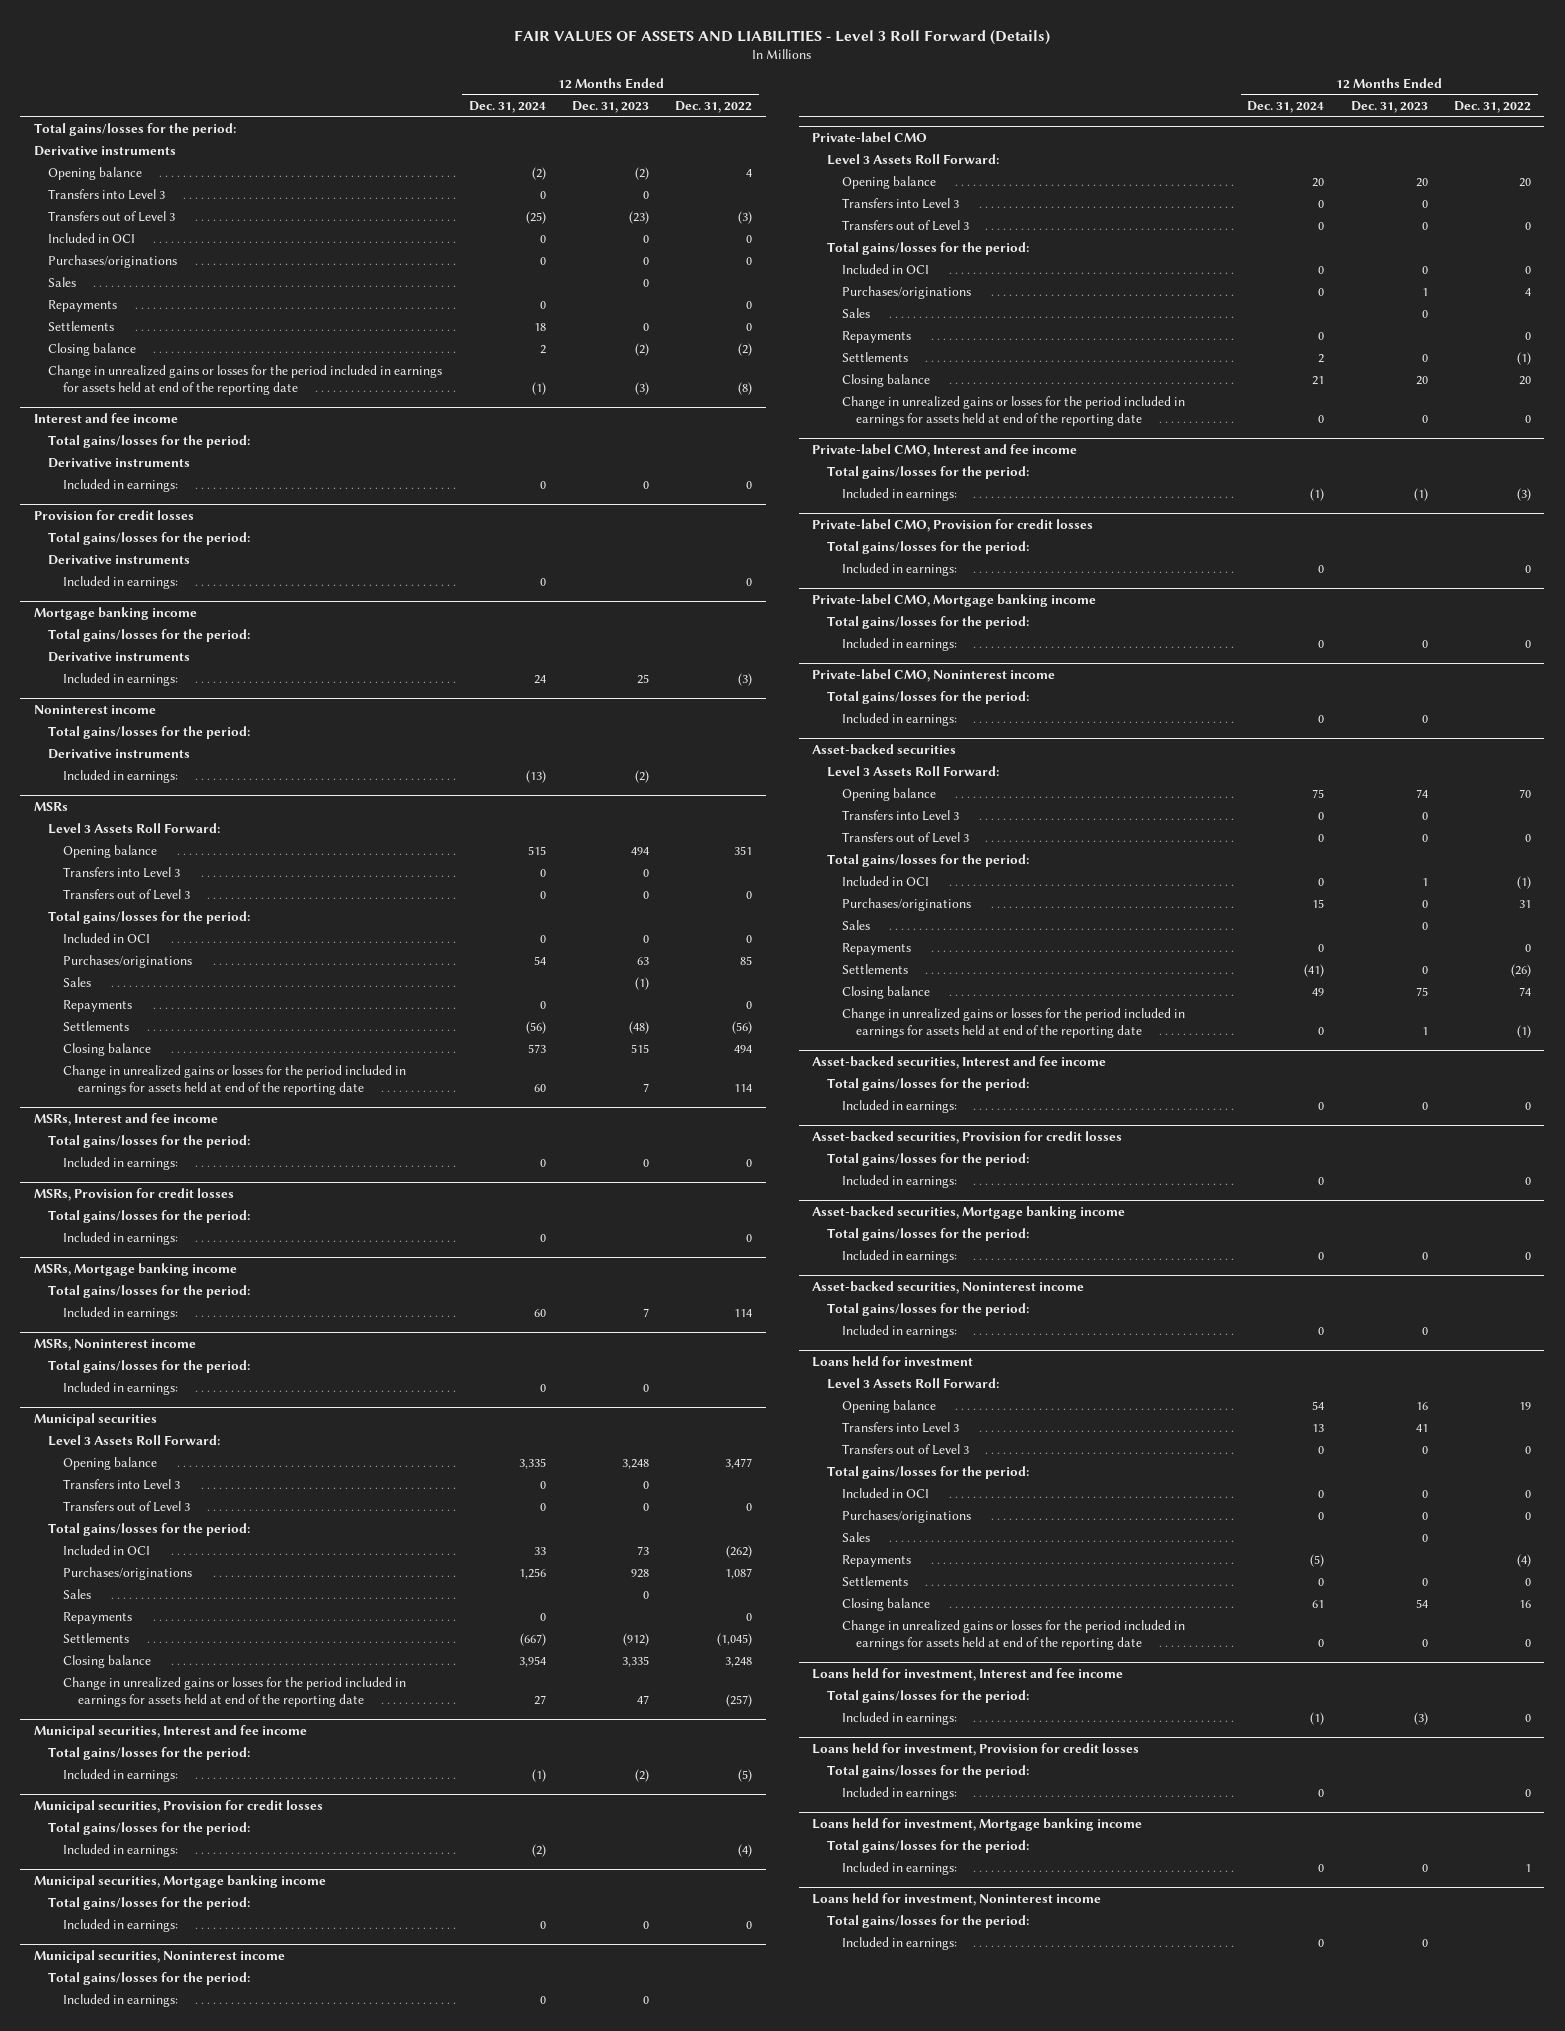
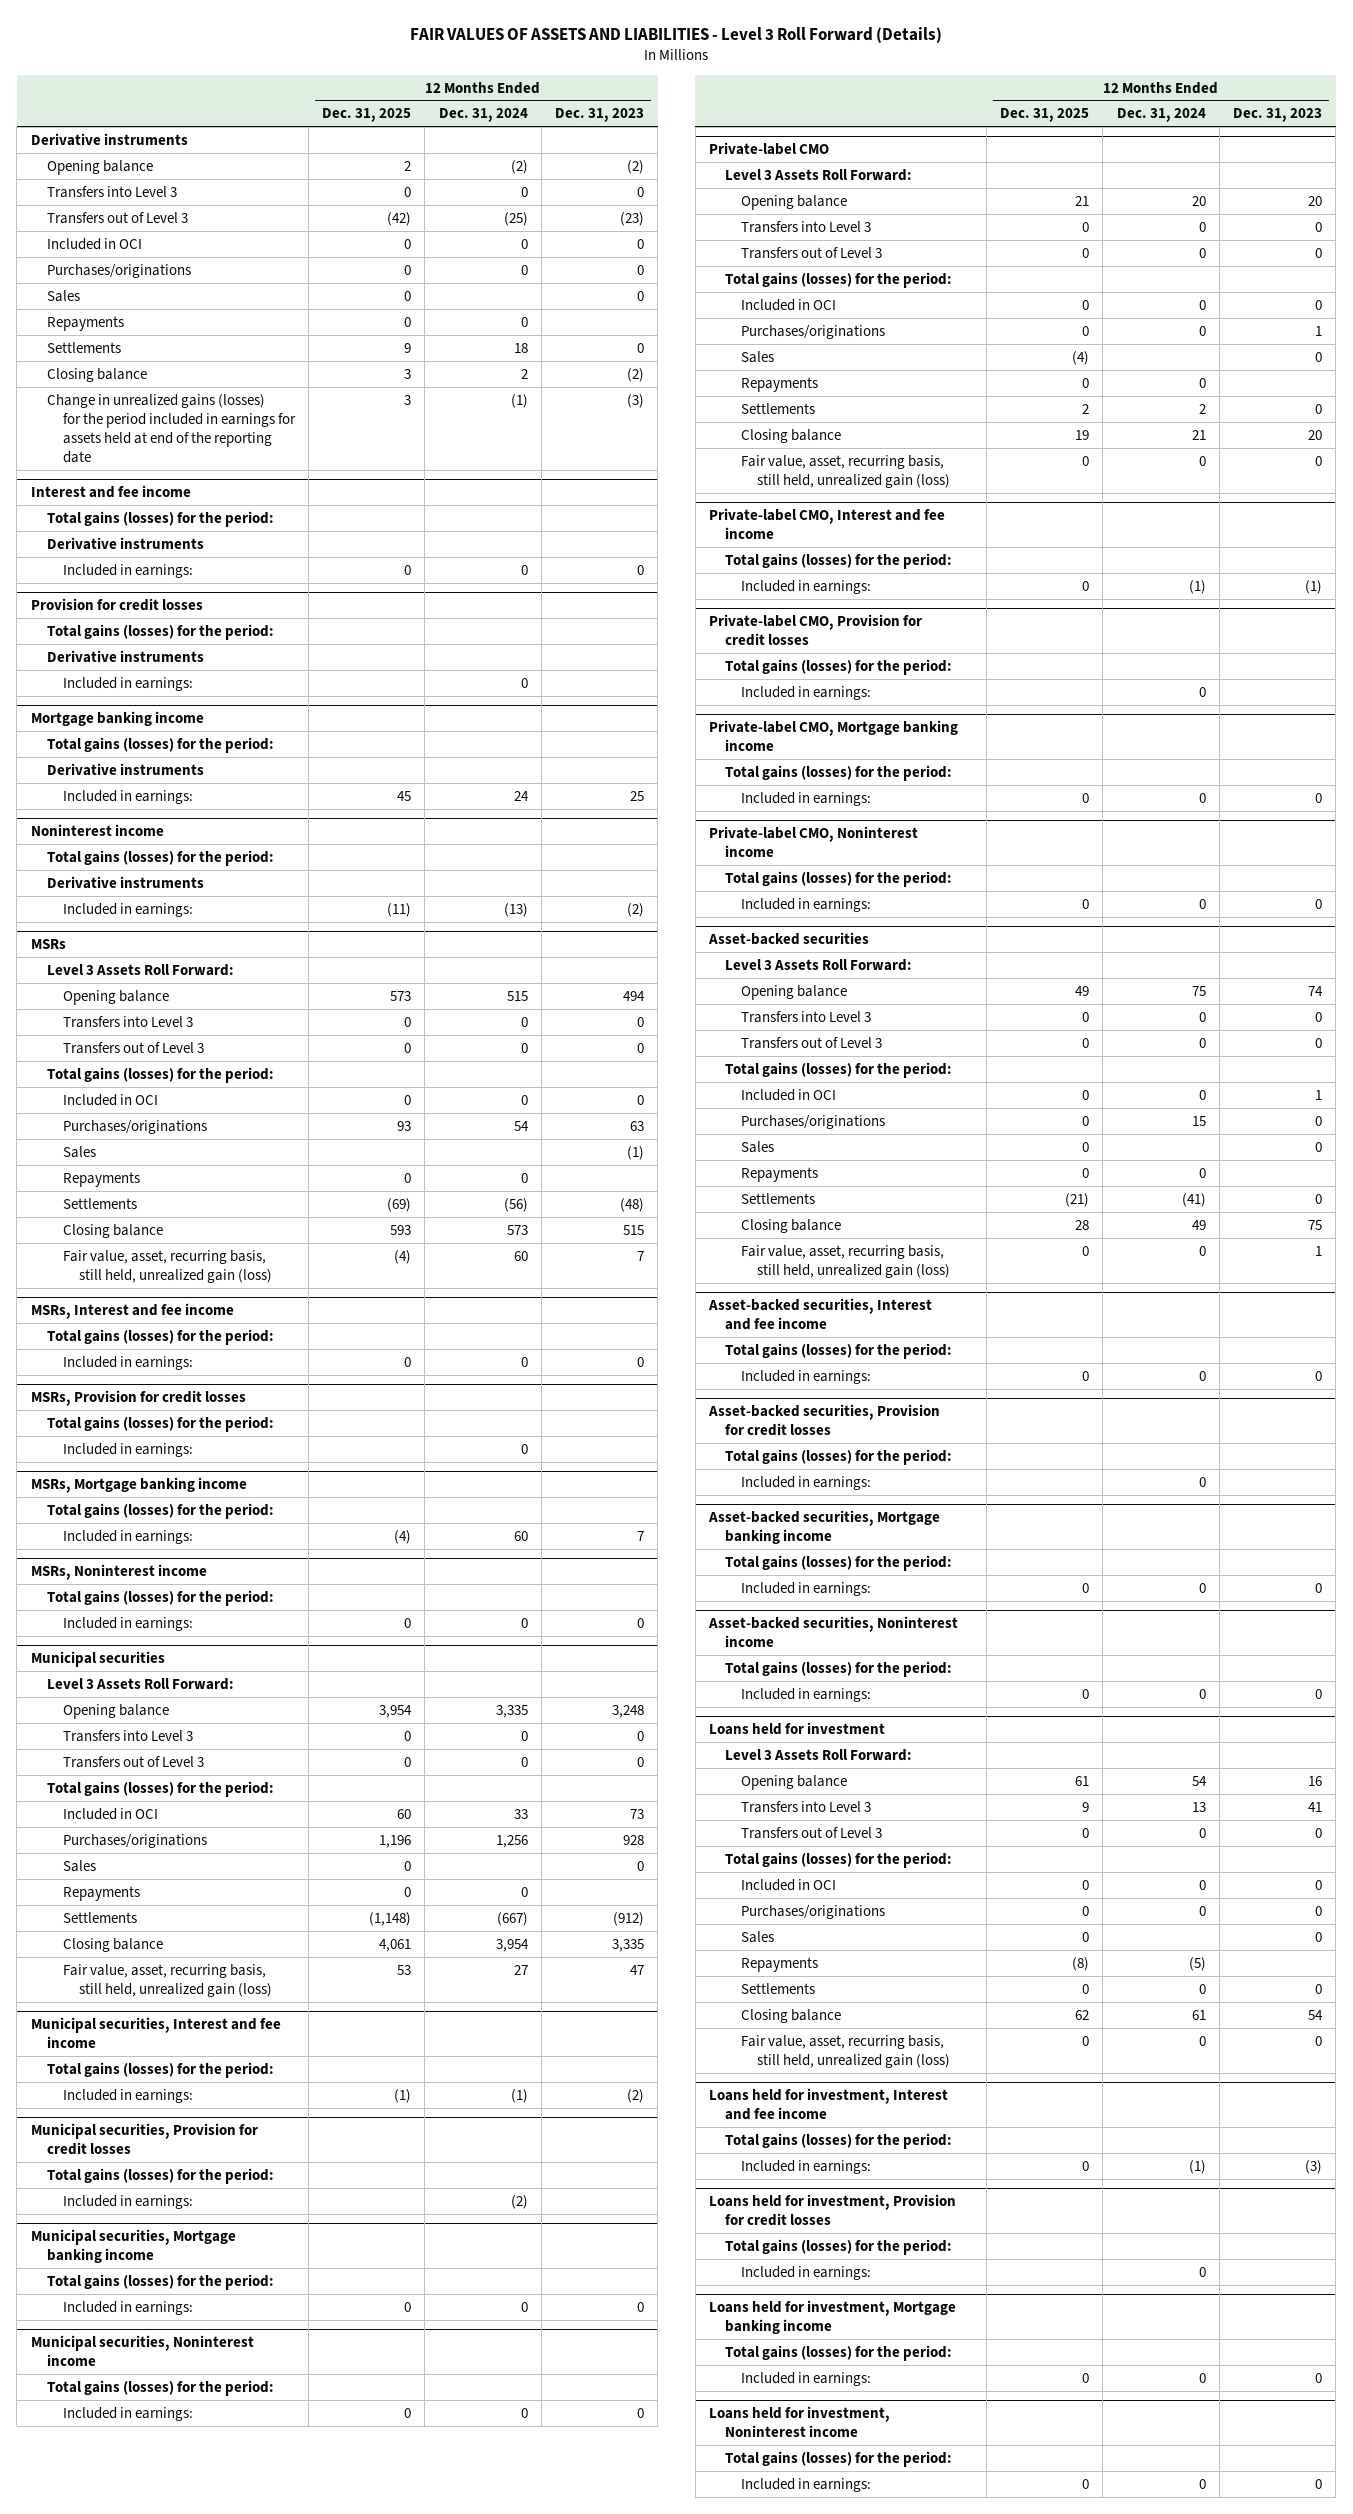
- | 12 Months Ended Dec. 31, 2024 | 12 Months Ended Dec. 31, 2023 | 12 Months Ended Dec. 31, 2022
+ | 12 Months Ended Dec. 31, 2025 | 12 Months Ended Dec. 31, 2024 | 12 Months Ended Dec. 31, 2023
- Total gains/losses for the period:
- Change in unrealized gains or losses for the period included in earnings for assets held at end of the reporting date | (1) | (3) | (8)
+ Change in unrealized gains (losses) for the period included in earnings for assets held at end of the reporting date | 3 | (1) | (3)
@ Interest and fee income
- Total gains/losses for the period:
+ Total gains (losses) for the period:
@ Provision for credit losses
- Total gains/losses for the period:
+ Total gains (losses) for the period:
@ Mortgage banking income
- Total gains/losses for the period:
+ Total gains (losses) for the period:
@ Noninterest income
- Total gains/losses for the period:
+ Total gains (losses) for the period:
@ MSRs
- Total gains/losses for the period:
+ Total gains (losses) for the period:
- Change in unrealized gains or losses for the period included in earnings for assets held at end of the reporting date | 60 | 7 | 114
+ Fair value, asset, recurring basis, still held, unrealized gain (loss) | (4) | 60 | 7
@ MSRs, Interest and fee income
- Total gains/losses for the period:
+ Total gains (losses) for the period:
@ MSRs, Provision for credit losses
- Total gains/losses for the period:
+ Total gains (losses) for the period:
@ MSRs, Mortgage banking income
- Total gains/losses for the period:
+ Total gains (losses) for the period:
@ MSRs, Noninterest income
- Total gains/losses for the period:
+ Total gains (losses) for the period:
@ Municipal securities
- Total gains/losses for the period:
+ Total gains (losses) for the period:
- Change in unrealized gains or losses for the period included in earnings for assets held at end of the reporting date | 27 | 47 | (257)
+ Fair value, asset, recurring basis, still held, unrealized gain (loss) | 53 | 27 | 47
@ Municipal securities, Interest and fee income
- Total gains/losses for the period:
+ Total gains (losses) for the period:
@ Municipal securities, Provision for credit losses
- Total gains/losses for the period:
+ Total gains (losses) for the period:
@ Municipal securities, Mortgage banking income
- Total gains/losses for the period:
+ Total gains (losses) for the period:
@ Municipal securities, Noninterest income
- Total gains/losses for the period:
+ Total gains (losses) for the period:
@ Private-label CMO
- Total gains/losses for the period:
+ Total gains (losses) for the period:
- Change in unrealized gains or losses for the period included in earnings for assets held at end of the reporting date | 0 | 0 | 0
+ Fair value, asset, recurring basis, still held, unrealized gain (loss) | 0 | 0 | 0
@ Private-label CMO, Interest and fee income
- Total gains/losses for the period:
+ Total gains (losses) for the period:
@ Private-label CMO, Provision for credit losses
- Total gains/losses for the period:
+ Total gains (losses) for the period:
@ Private-label CMO, Mortgage banking income
- Total gains/losses for the period:
+ Total gains (losses) for the period:
@ Private-label CMO, Noninterest income
- Total gains/losses for the period:
+ Total gains (losses) for the period:
@ Asset-backed securities
- Total gains/losses for the period:
+ Total gains (losses) for the period:
- Change in unrealized gains or losses for the period included in earnings for assets held at end of the reporting date | 0 | 1 | (1)
+ Fair value, asset, recurring basis, still held, unrealized gain (loss) | 0 | 0 | 1
@ Asset-backed securities, Interest and fee income
- Total gains/losses for the period:
+ Total gains (losses) for the period:
@ Asset-backed securities, Provision for credit losses
- Total gains/losses for the period:
+ Total gains (losses) for the period:
@ Asset-backed securities, Mortgage banking income
- Total gains/losses for the period:
+ Total gains (losses) for the period:
@ Asset-backed securities, Noninterest income
- Total gains/losses for the period:
+ Total gains (losses) for the period:
@ Loans held for investment
- Total gains/losses for the period:
+ Total gains (losses) for the period:
- Change in unrealized gains or losses for the period included in earnings for assets held at end of the reporting date | 0 | 0 | 0
+ Fair value, asset, recurring basis, still held, unrealized gain (loss) | 0 | 0 | 0
@ Loans held for investment, Interest and fee income
- Total gains/losses for the period:
+ Total gains (losses) for the period:
@ Loans held for investment, Provision for credit losses
- Total gains/losses for the period:
+ Total gains (losses) for the period:
@ Loans held for investment, Mortgage banking income
- Total gains/losses for the period:
+ Total gains (losses) for the period:
@ Loans held for investment, Noninterest income
- Total gains/losses for the period:
+ Total gains (losses) for the period:

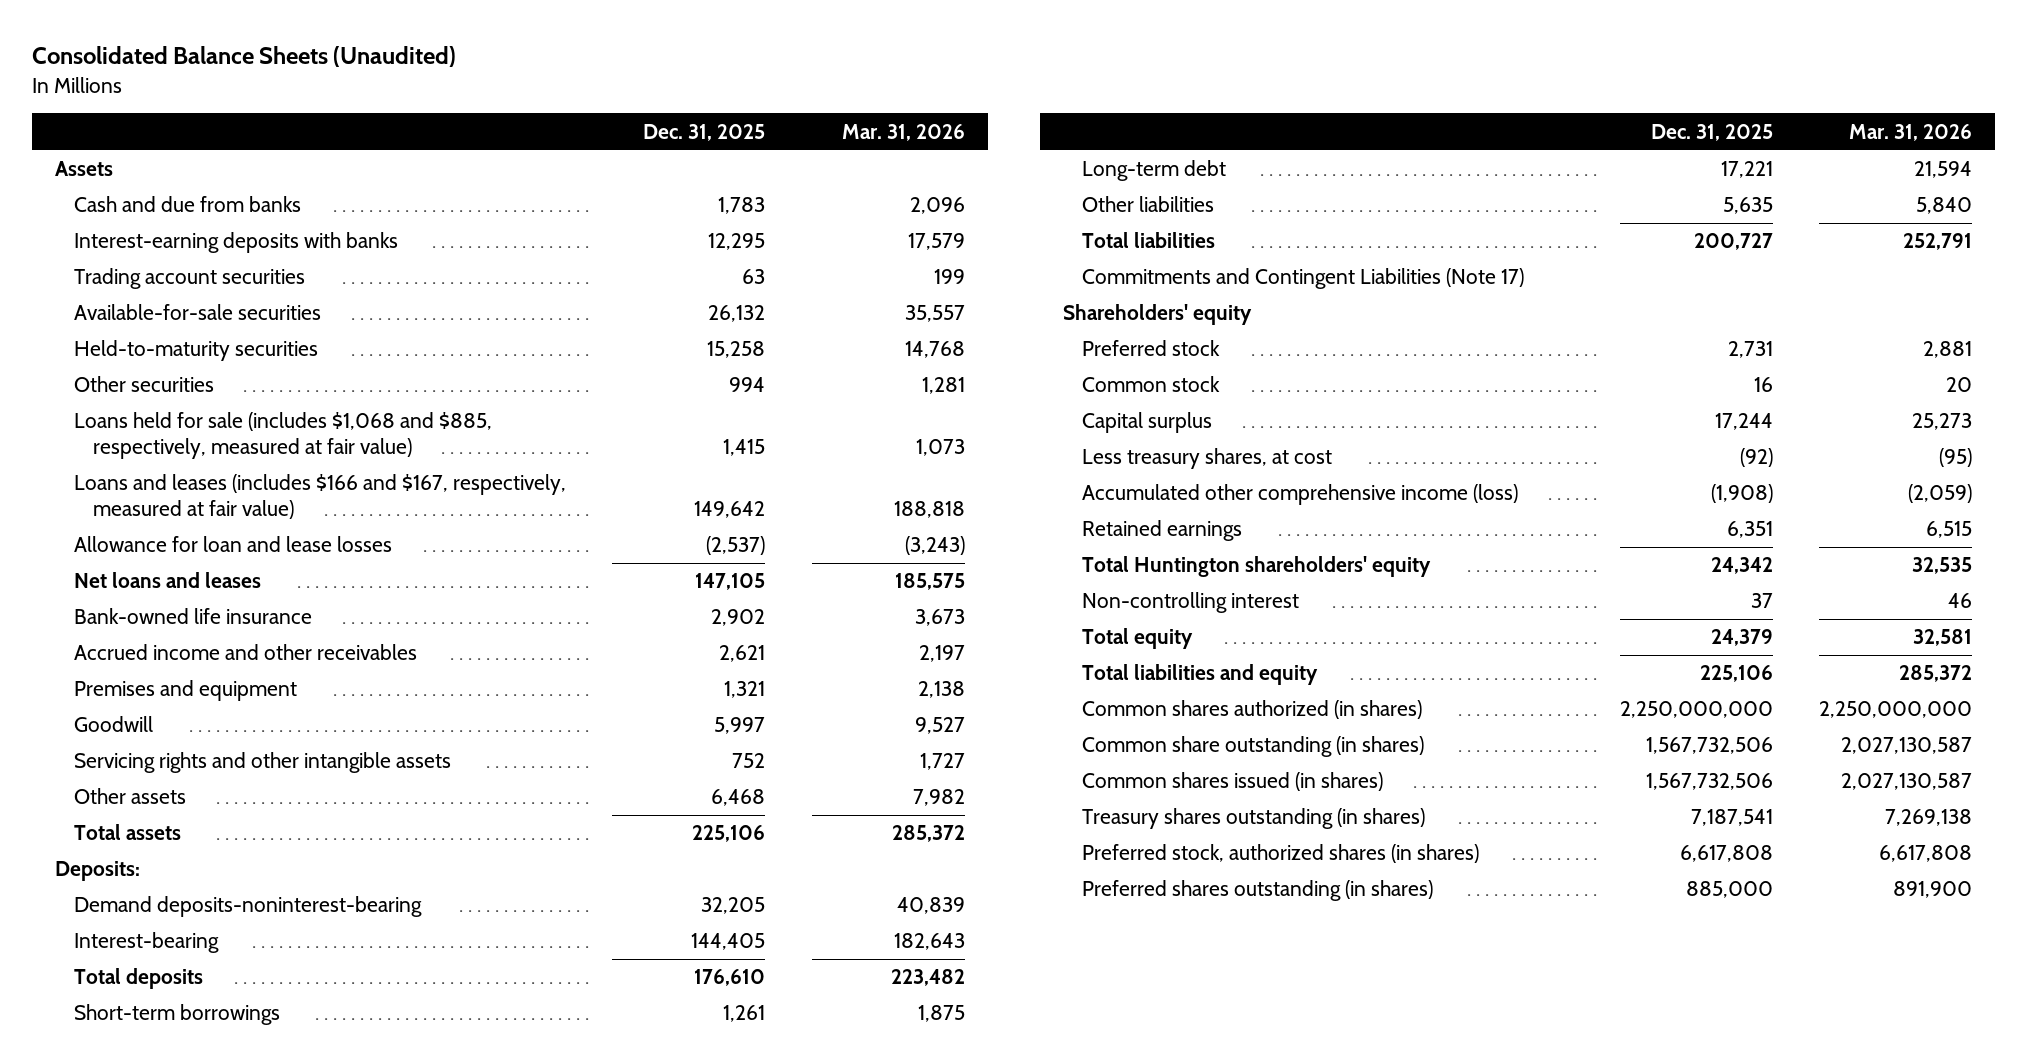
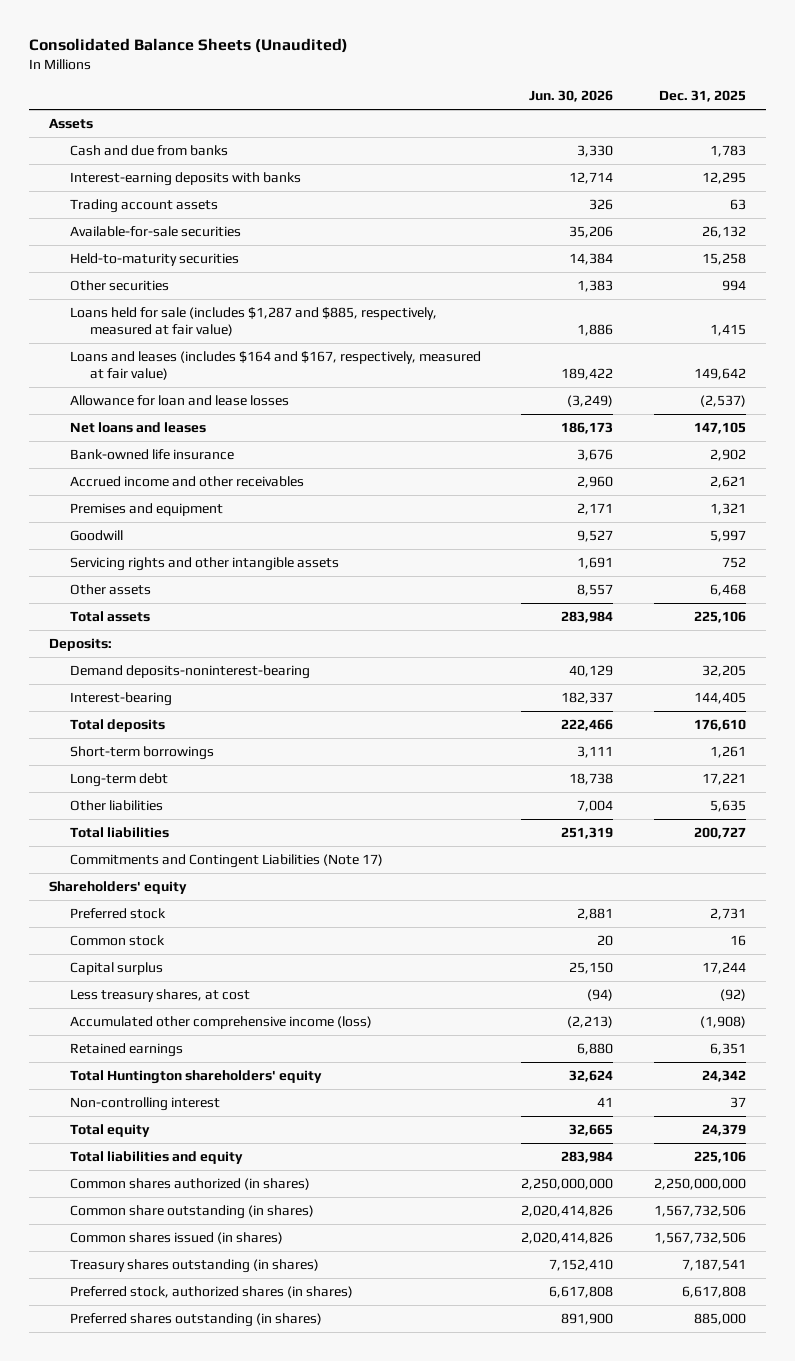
- | Dec. 31, 2025 | Mar. 31, 2026
+ | Jun. 30, 2026 | Dec. 31, 2025
- Trading account securities | 63 | 199
+ Trading account assets | 326 | 63
- Loans held for sale (includes $1,068 and $885, respectively, measured at fair value) | 1,415 | 1,073
- Loans and leases (includes $166 and $167, respectively, measured at fair value) | 149,642 | 188,818
+ Loans held for sale (includes $1,287 and $885, respectively, measured at fair value) | 1,886 | 1,415
+ Loans and leases (includes $164 and $167, respectively, measured at fair value) | 189,422 | 149,642

